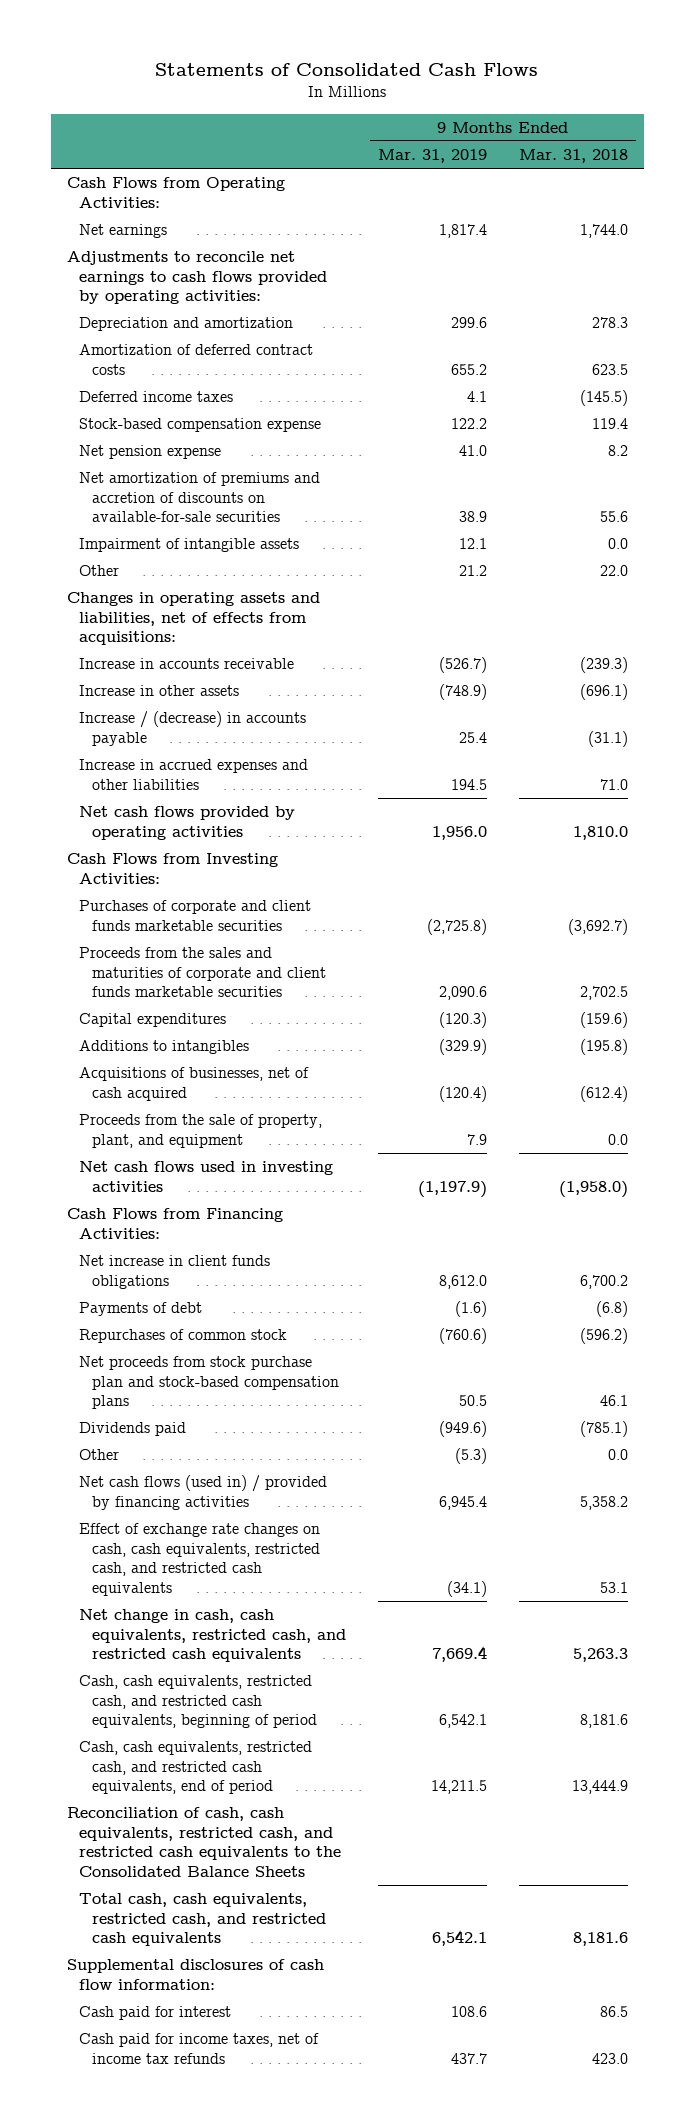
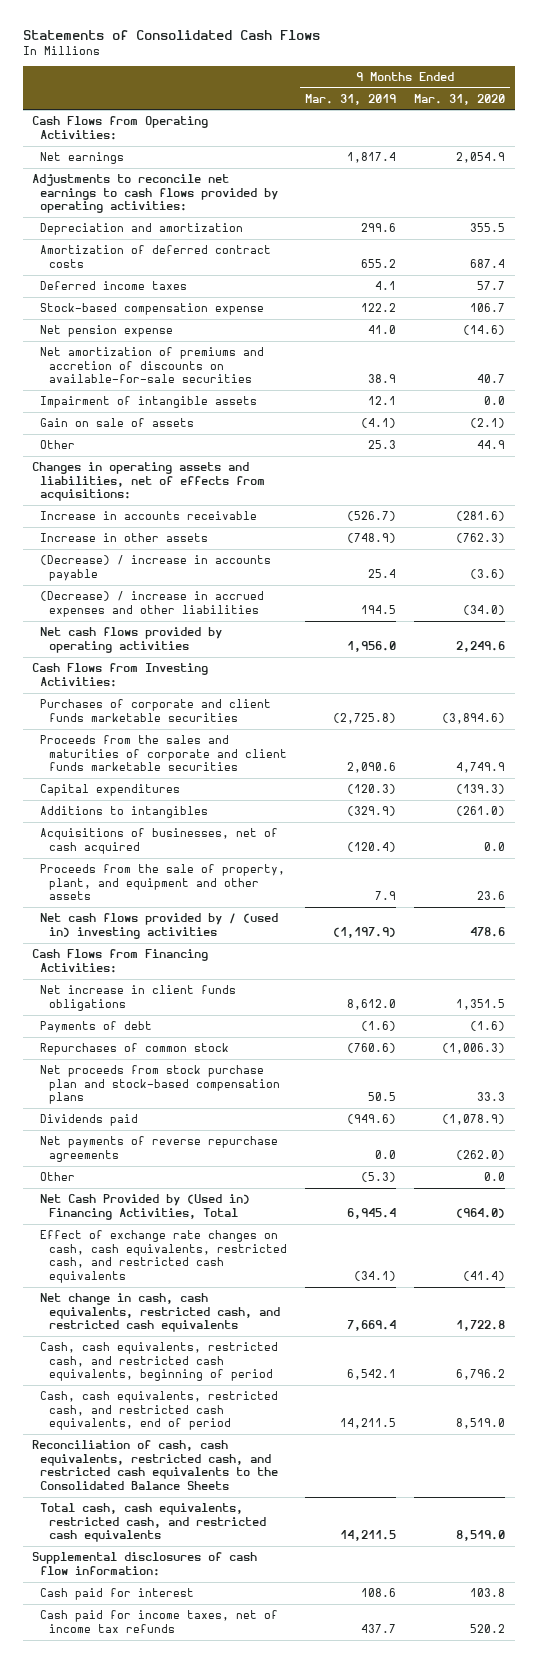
- | 9 Months Ended Mar. 31, 2019 | 9 Months Ended Mar. 31, 2018
+ | 9 Months Ended Mar. 31, 2019 | 9 Months Ended Mar. 31, 2020
- Other | 21.2 | 22.0
+ Gain on sale of assets | (4.1) | (2.1)
+ Other | 25.3 | 44.9
- Increase / (decrease) in accounts payable | 25.4 | (31.1)
- Increase in accrued expenses and other liabilities | 194.5 | 71.0
+ (Decrease) / increase in accounts payable | 25.4 | (3.6)
+ (Decrease) / increase in accrued expenses and other liabilities | 194.5 | (34.0)
- Proceeds from the sale of property, plant, and equipment | 7.9 | 0.0
- Net cash flows used in investing activities | (1,197.9) | (1,958.0)
+ Proceeds from the sale of property, plant, and equipment and other assets | 7.9 | 23.6
+ Net cash flows provided by / (used in) investing activities | (1,197.9) | 478.6
+ Net payments of reverse repurchase agreements | 0.0 | (262.0)
- Net cash flows (used in) / provided by financing activities | 6,945.4 | 5,358.2
+ Net Cash Provided by (Used in) Financing Activities, Total | 6,945.4 | (964.0)
- Total cash, cash equivalents, restricted cash, and restricted cash equivalents | 6,542.1 | 8,181.6
+ Total cash, cash equivalents, restricted cash, and restricted cash equivalents | 14,211.5 | 8,519.0

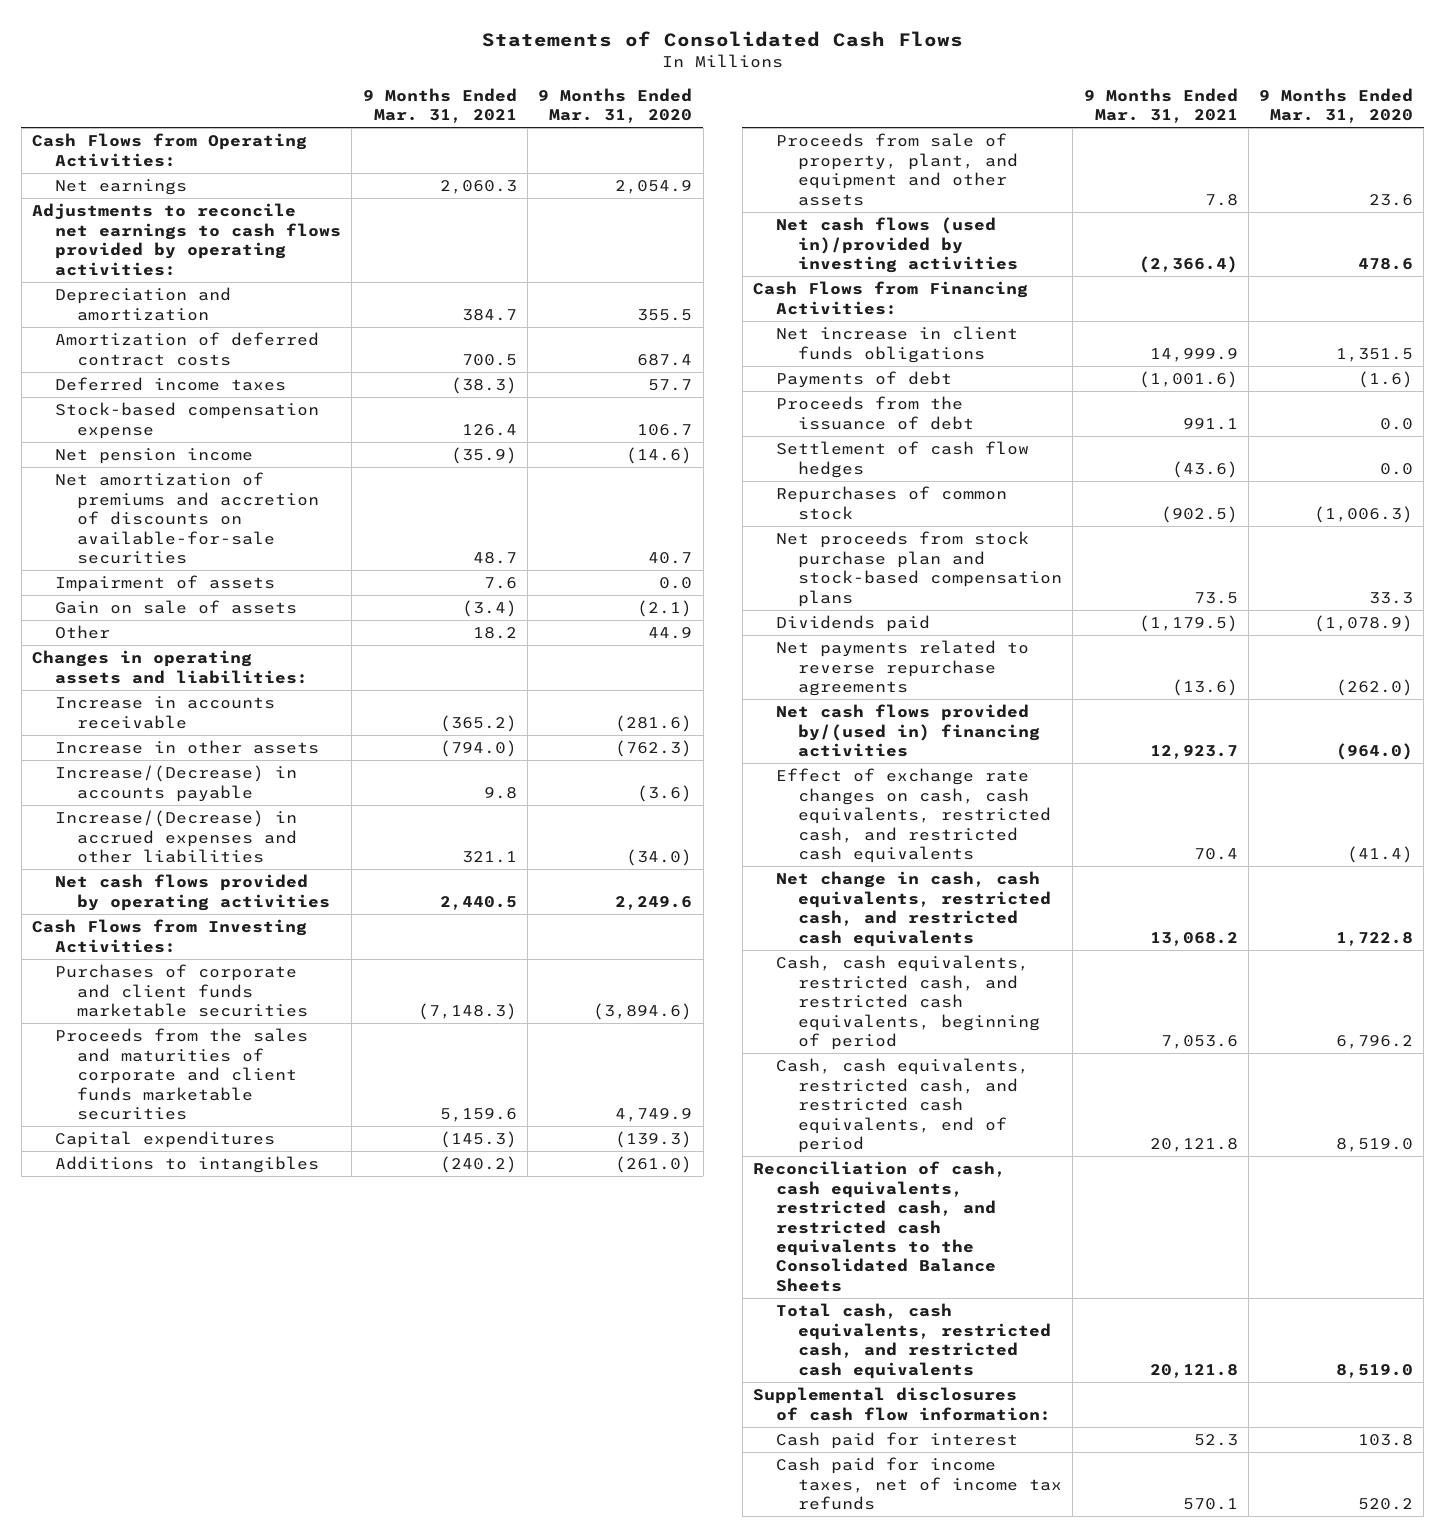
- | 9 Months Ended Mar. 31, 2019 | 9 Months Ended Mar. 31, 2020
+ | 9 Months Ended Mar. 31, 2021 | 9 Months Ended Mar. 31, 2020
- Net pension expense | 41.0 | (14.6)
+ Net pension income | (35.9) | (14.6)
- Impairment of intangible assets | 12.1 | 0.0
+ Impairment of assets | 7.6 | 0.0
- Changes in operating assets and liabilities, net of effects from acquisitions:
+ Changes in operating assets and liabilities:
- (Decrease) / increase in accounts payable | 25.4 | (3.6)
- (Decrease) / increase in accrued expenses and other liabilities | 194.5 | (34.0)
+ Increase/(Decrease) in accounts payable | 9.8 | (3.6)
+ Increase/(Decrease) in accrued expenses and other liabilities | 321.1 | (34.0)
- Acquisitions of businesses, net of cash acquired | (120.4) | 0.0
- Proceeds from the sale of property, plant, and equipment and other assets | 7.9 | 23.6
- Net cash flows provided by / (used in) investing activities | (1,197.9) | 478.6
+ Proceeds from sale of property, plant, and equipment and other assets | 7.8 | 23.6
+ Net cash flows (used in)/provided by investing activities | (2,366.4) | 478.6
+ Proceeds from the issuance of debt | 991.1 | 0.0
+ Settlement of cash flow hedges | (43.6) | 0.0
- Net payments of reverse repurchase agreements | 0.0 | (262.0)
- Other | (5.3) | 0.0
- Net Cash Provided by (Used in) Financing Activities, Total | 6,945.4 | (964.0)
+ Net payments related to reverse repurchase agreements | (13.6) | (262.0)
+ Net cash flows provided by/(used in) financing activities | 12,923.7 | (964.0)

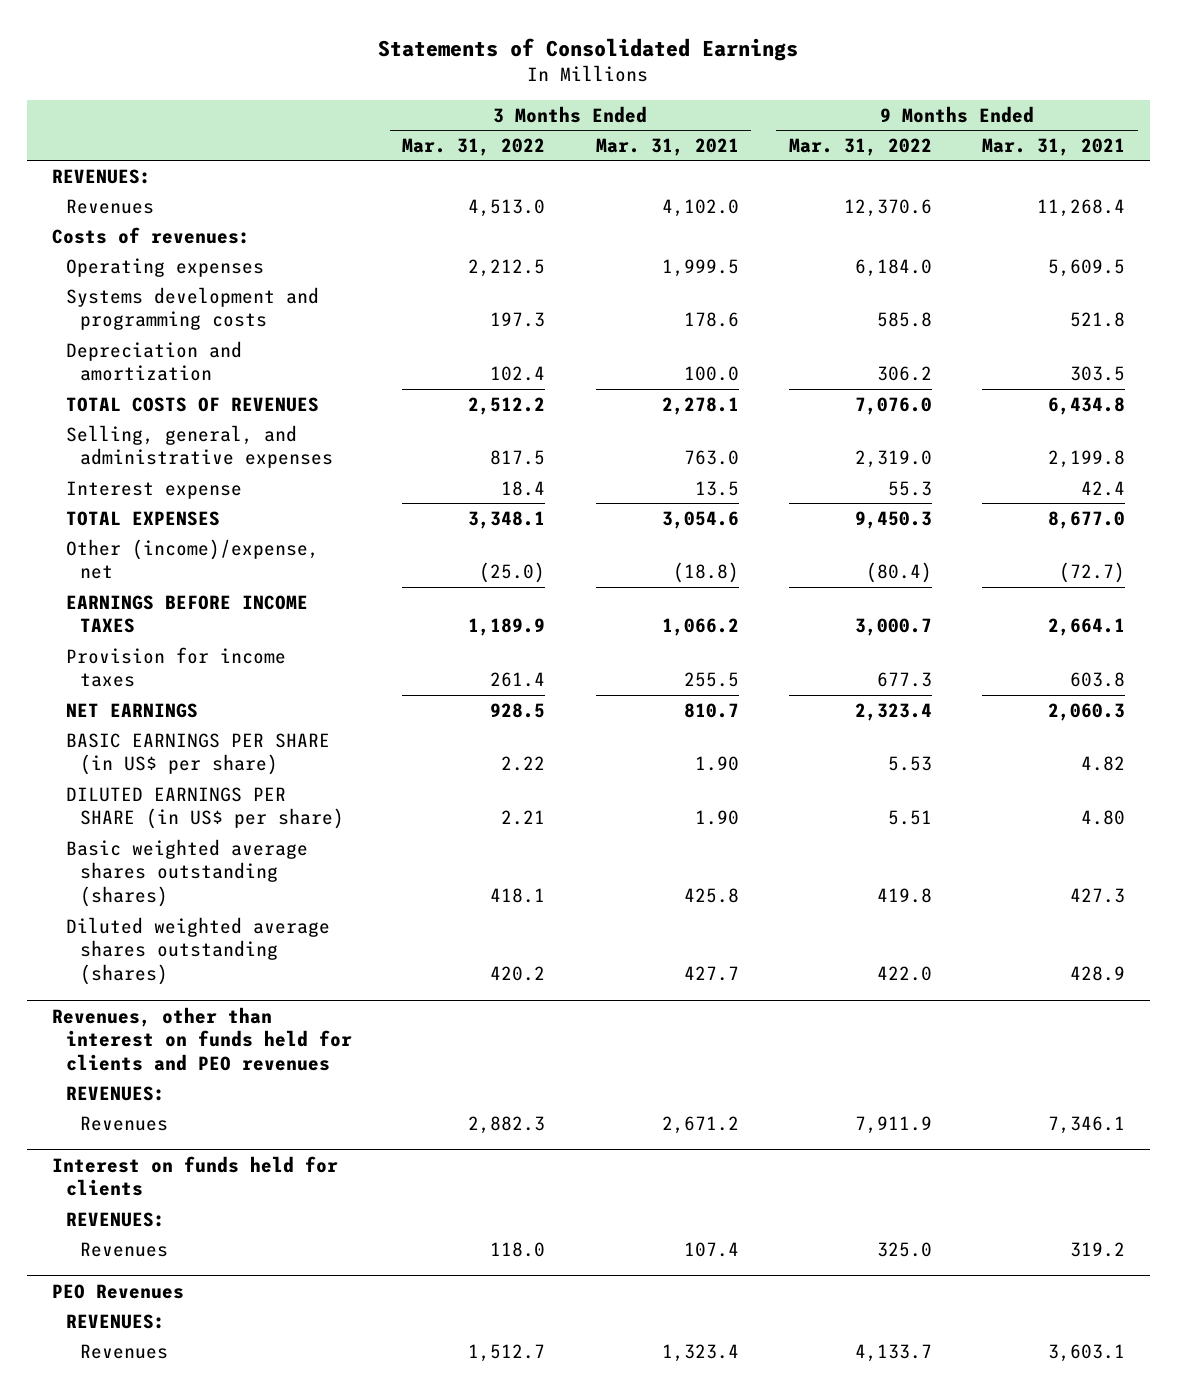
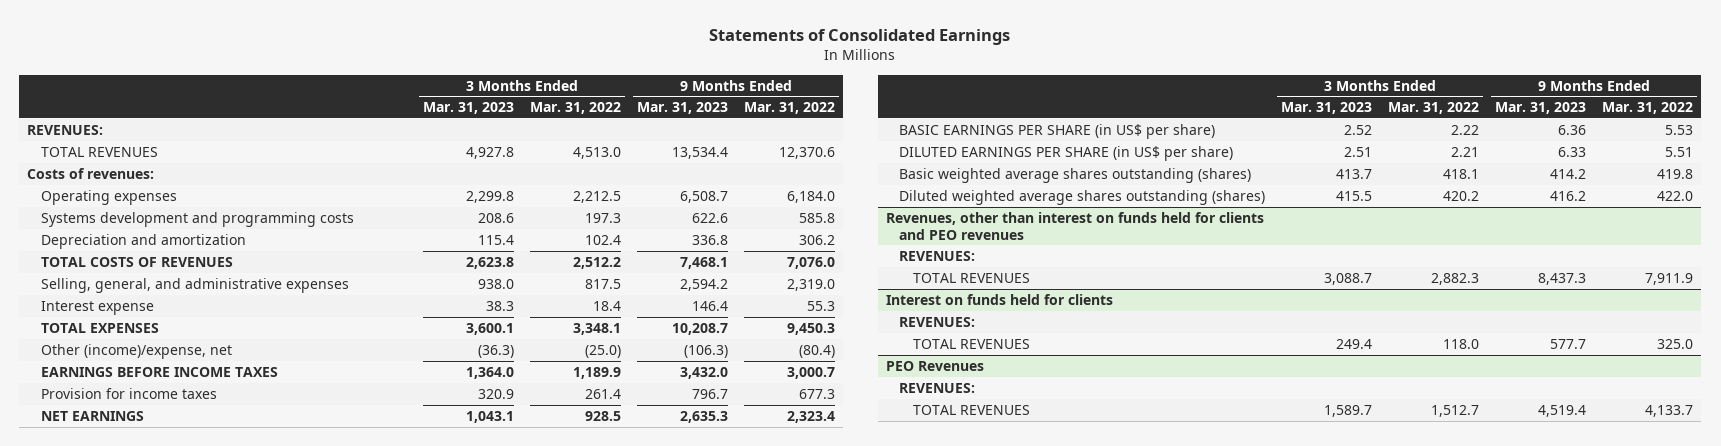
- | 3 Months Ended Mar. 31, 2022 | 3 Months Ended Mar. 31, 2021 | 9 Months Ended Mar. 31, 2022 | 9 Months Ended Mar. 31, 2021
+ | 3 Months Ended Mar. 31, 2023 | 3 Months Ended Mar. 31, 2022 | 9 Months Ended Mar. 31, 2023 | 9 Months Ended Mar. 31, 2022
- Revenues | 4,513.0 | 4,102.0 | 12,370.6 | 11,268.4
+ TOTAL REVENUES | 4,927.8 | 4,513.0 | 13,534.4 | 12,370.6
@ Revenues, other than interest on funds held for clients and PEO revenues
- Revenues | 2,882.3 | 2,671.2 | 7,911.9 | 7,346.1
+ TOTAL REVENUES | 3,088.7 | 2,882.3 | 8,437.3 | 7,911.9
@ Interest on funds held for clients
- Revenues | 118.0 | 107.4 | 325.0 | 319.2
+ TOTAL REVENUES | 249.4 | 118.0 | 577.7 | 325.0
@ PEO Revenues
- Revenues | 1,512.7 | 1,323.4 | 4,133.7 | 3,603.1
+ TOTAL REVENUES | 1,589.7 | 1,512.7 | 4,519.4 | 4,133.7

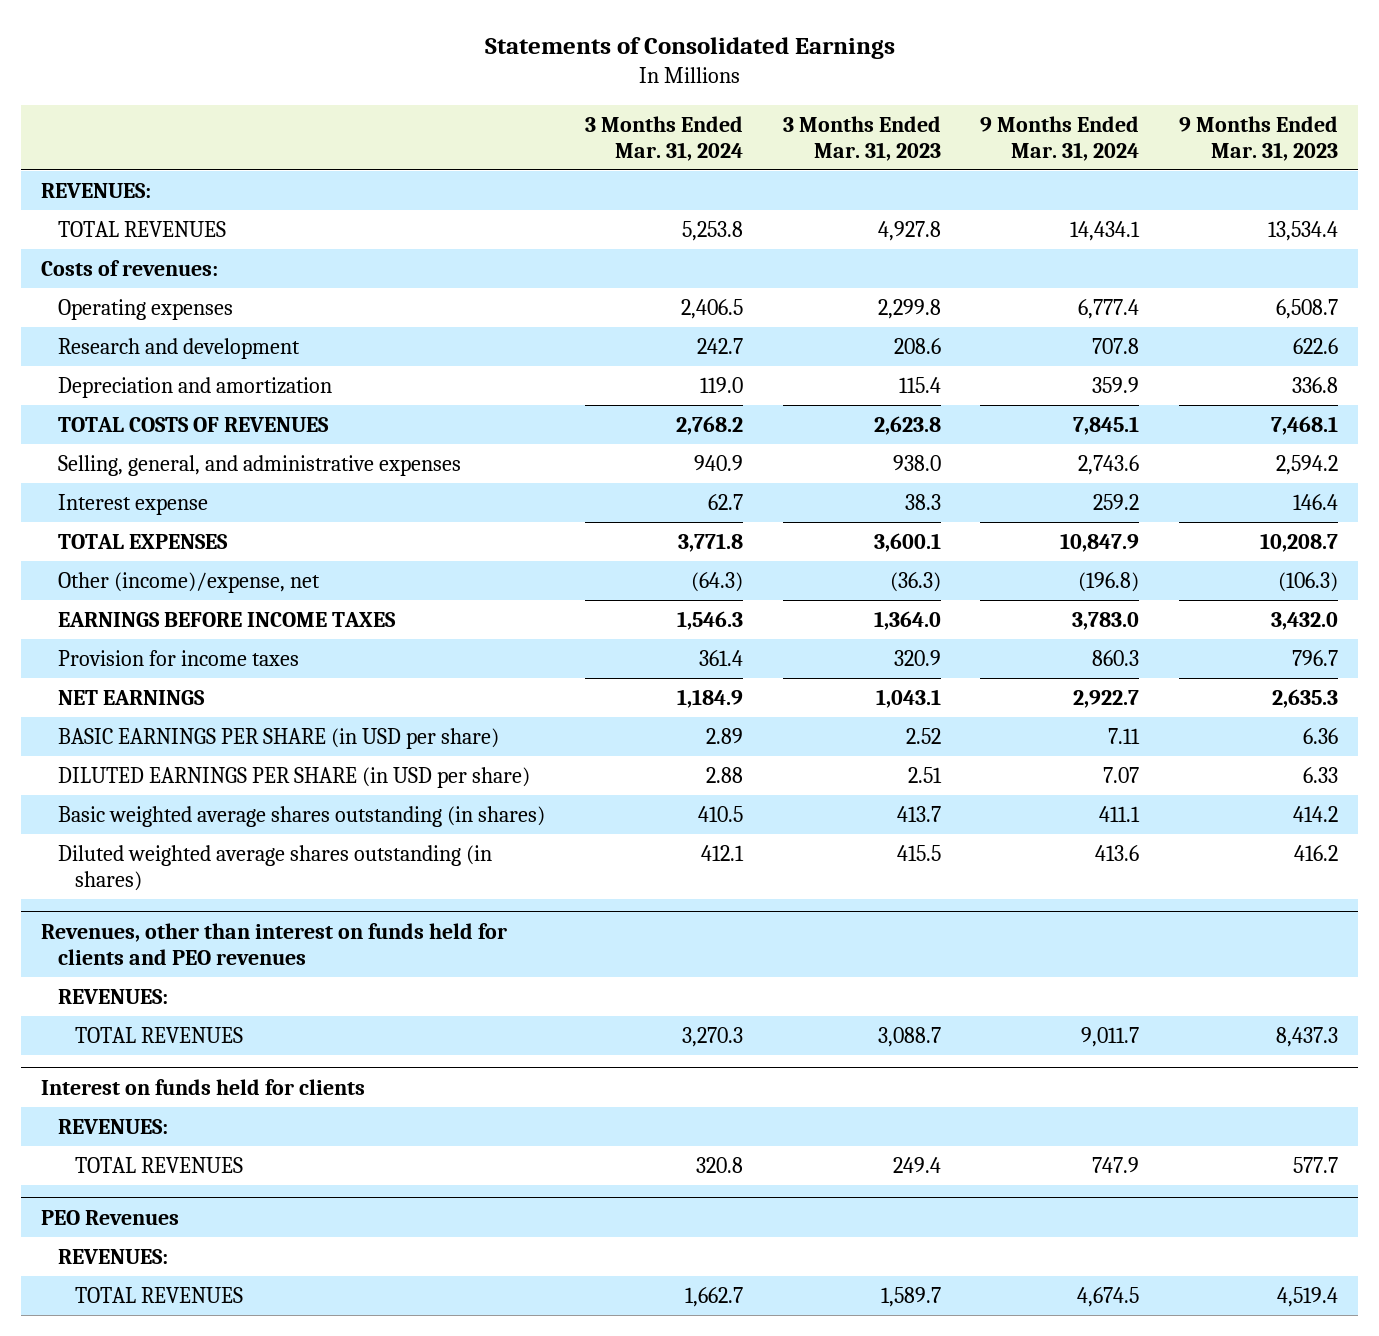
- | 3 Months Ended Mar. 31, 2023 | 3 Months Ended Mar. 31, 2022 | 9 Months Ended Mar. 31, 2023 | 9 Months Ended Mar. 31, 2022
+ | 3 Months Ended Mar. 31, 2024 | 3 Months Ended Mar. 31, 2023 | 9 Months Ended Mar. 31, 2024 | 9 Months Ended Mar. 31, 2023
- Systems development and programming costs | 208.6 | 197.3 | 622.6 | 585.8
+ Research and development | 242.7 | 208.6 | 707.8 | 622.6
- BASIC EARNINGS PER SHARE (in US$ per share) | 2.52 | 2.22 | 6.36 | 5.53
- DILUTED EARNINGS PER SHARE (in US$ per share) | 2.51 | 2.21 | 6.33 | 5.51
- Basic weighted average shares outstanding (shares) | 413.7 | 418.1 | 414.2 | 419.8
- Diluted weighted average shares outstanding (shares) | 415.5 | 420.2 | 416.2 | 422.0
+ BASIC EARNINGS PER SHARE (in USD per share) | 2.89 | 2.52 | 7.11 | 6.36
+ DILUTED EARNINGS PER SHARE (in USD per share) | 2.88 | 2.51 | 7.07 | 6.33
+ Basic weighted average shares outstanding (in shares) | 410.5 | 413.7 | 411.1 | 414.2
+ Diluted weighted average shares outstanding (in shares) | 412.1 | 415.5 | 413.6 | 416.2

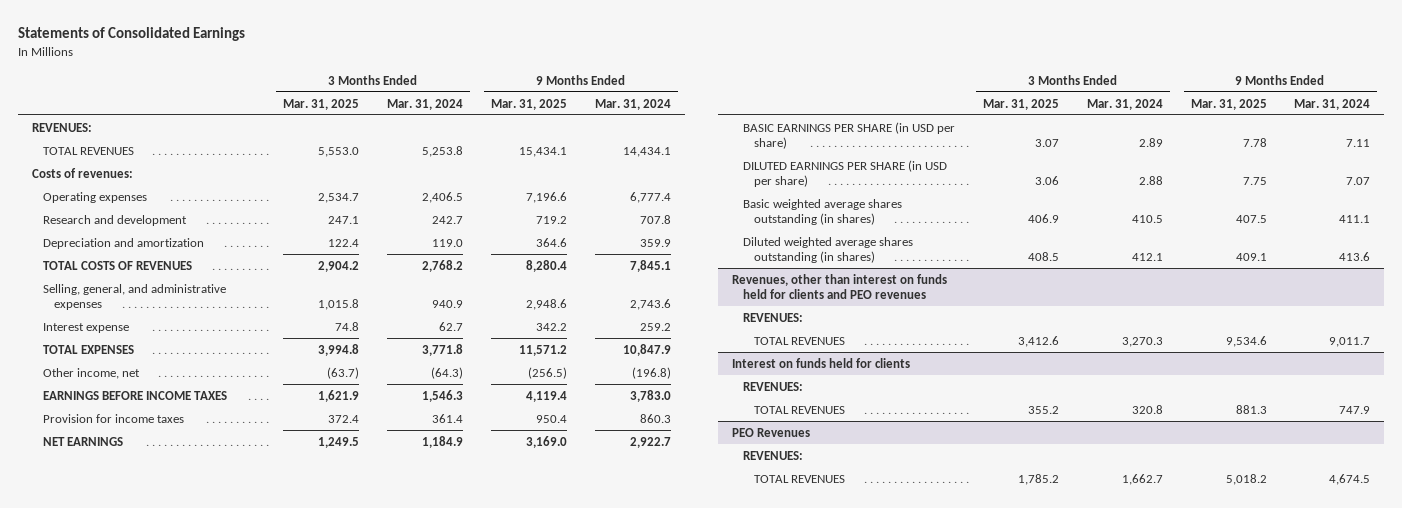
- | 3 Months Ended Mar. 31, 2024 | 3 Months Ended Mar. 31, 2023 | 9 Months Ended Mar. 31, 2024 | 9 Months Ended Mar. 31, 2023
+ | 3 Months Ended Mar. 31, 2025 | 3 Months Ended Mar. 31, 2024 | 9 Months Ended Mar. 31, 2025 | 9 Months Ended Mar. 31, 2024
- Other (income)/expense, net | (64.3) | (36.3) | (196.8) | (106.3)
+ Other income, net | (63.7) | (64.3) | (256.5) | (196.8)

